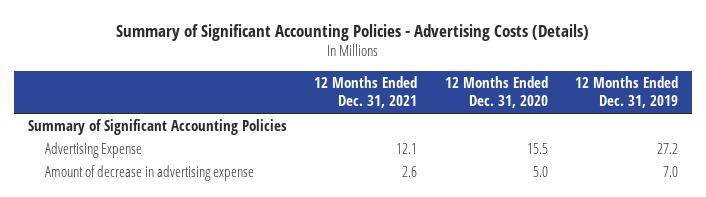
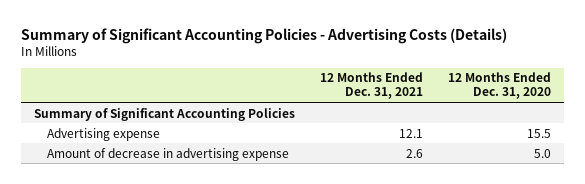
- | 12 Months Ended Dec. 31, 2021 | 12 Months Ended Dec. 31, 2020 | 12 Months Ended Dec. 31, 2019
+ | 12 Months Ended Dec. 31, 2021 | 12 Months Ended Dec. 31, 2020
- Advertising Expense | 12.1 | 15.5 | 27.2
+ Advertising expense | 12.1 | 15.5

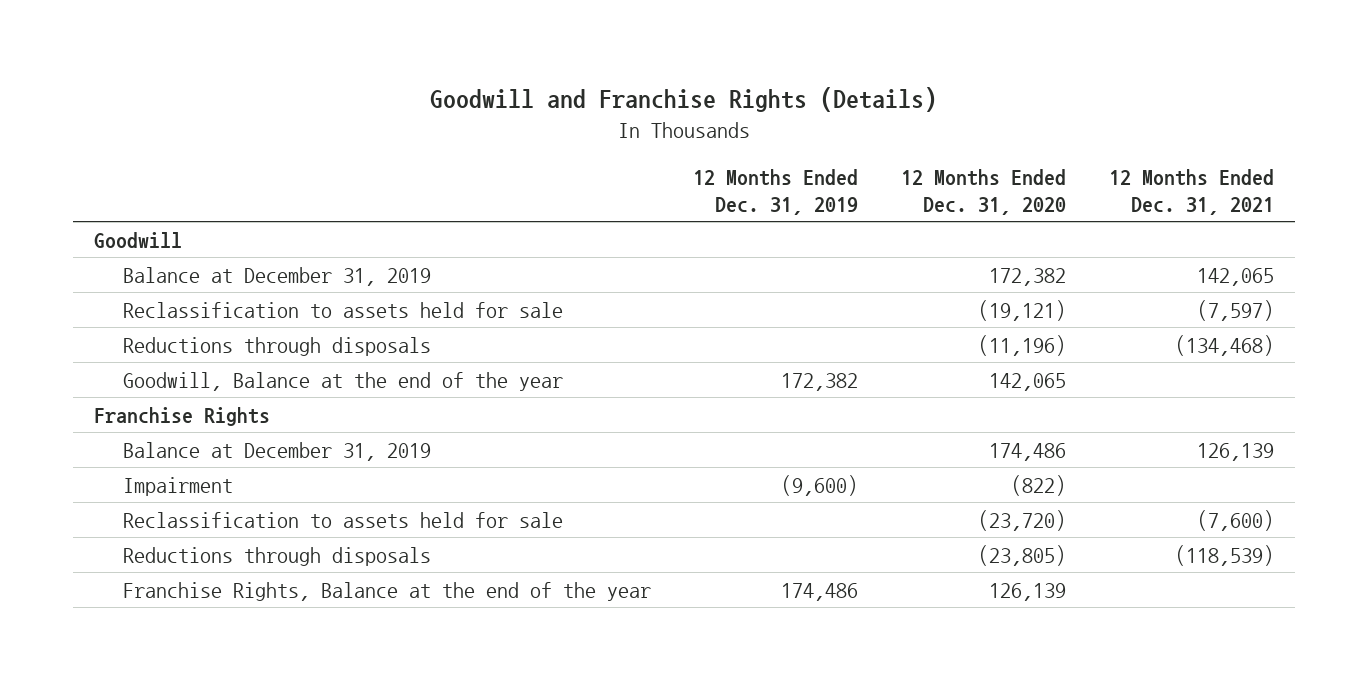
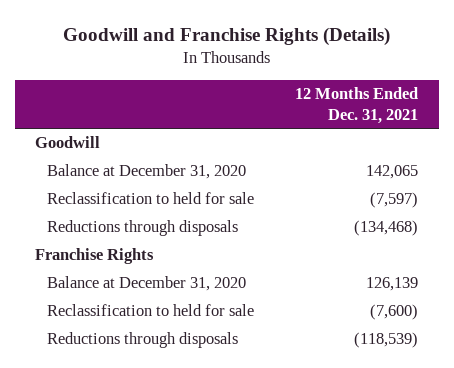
- | 12 Months Ended Dec. 31, 2019 | 12 Months Ended Dec. 31, 2020 | 12 Months Ended Dec. 31, 2021
+ | 12 Months Ended Dec. 31, 2021
- Balance at December 31, 2019 | | 172,382 | 142,065
- Reclassification to assets held for sale | | (19,121) | (7,597)
+ Balance at December 31, 2020 | 142,065
+ Reclassification to held for sale | (7,597)
- Goodwill, Balance at the end of the year | 172,382 | 142,065 |
- Balance at December 31, 2019 | | 174,486 | 126,139
- Impairment | (9,600) | (822) |
- Reclassification to assets held for sale | | (23,720) | (7,600)
+ Balance at December 31, 2020 | 126,139
+ Reclassification to held for sale | (7,600)
- Franchise Rights, Balance at the end of the year | 174,486 | 126,139 |

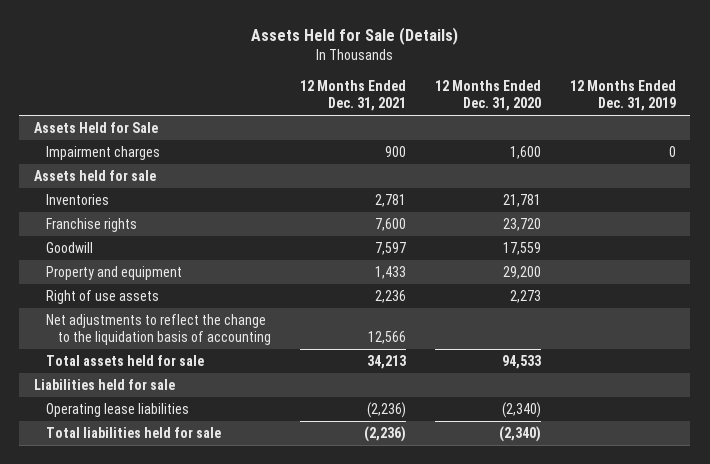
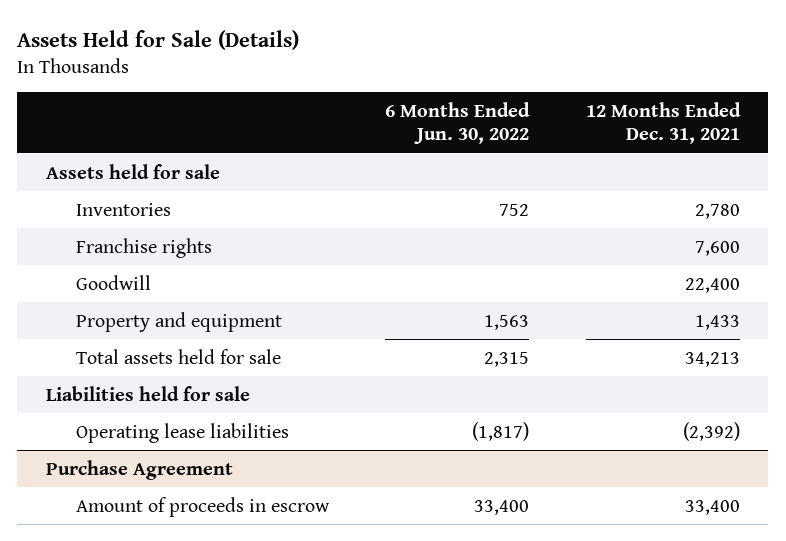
- | 12 Months Ended Dec. 31, 2021 | 12 Months Ended Dec. 31, 2020 | 12 Months Ended Dec. 31, 2019
+ | 6 Months Ended Jun. 30, 2022 | 12 Months Ended Dec. 31, 2021
- Assets Held for Sale
- Impairment charges | 900 | 1,600 | 0
- Inventories | 2,781 | 21,781 |
+ Inventories | 752 | 2,780
- Goodwill | 7,597 | 17,559 |
+ Goodwill | | 22,400
- Right of use assets | 2,236 | 2,273 |
- Net adjustments to reflect the change to the liquidation basis of accounting | 12,566 | |
- Operating lease liabilities | (2,236) | (2,340) |
- Total liabilities held for sale | (2,236) | (2,340) |
+ Operating lease liabilities | (1,817) | (2,392)
+ Purchase Agreement
+ Amount of proceeds in escrow | 33,400 | 33,400

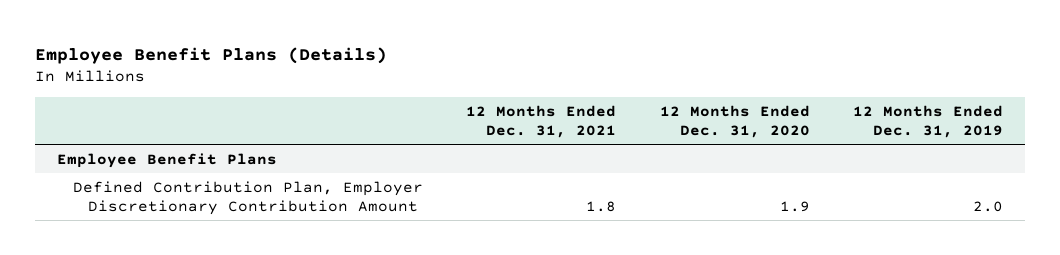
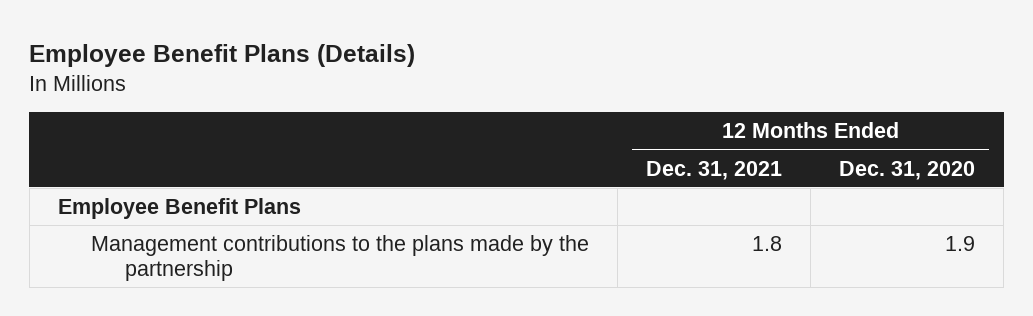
- | 12 Months Ended Dec. 31, 2021 | 12 Months Ended Dec. 31, 2020 | 12 Months Ended Dec. 31, 2019
+ | 12 Months Ended Dec. 31, 2021 | 12 Months Ended Dec. 31, 2020
- Defined Contribution Plan, Employer Discretionary Contribution Amount | 1.8 | 1.9 | 2.0
+ Management contributions to the plans made by the partnership | 1.8 | 1.9

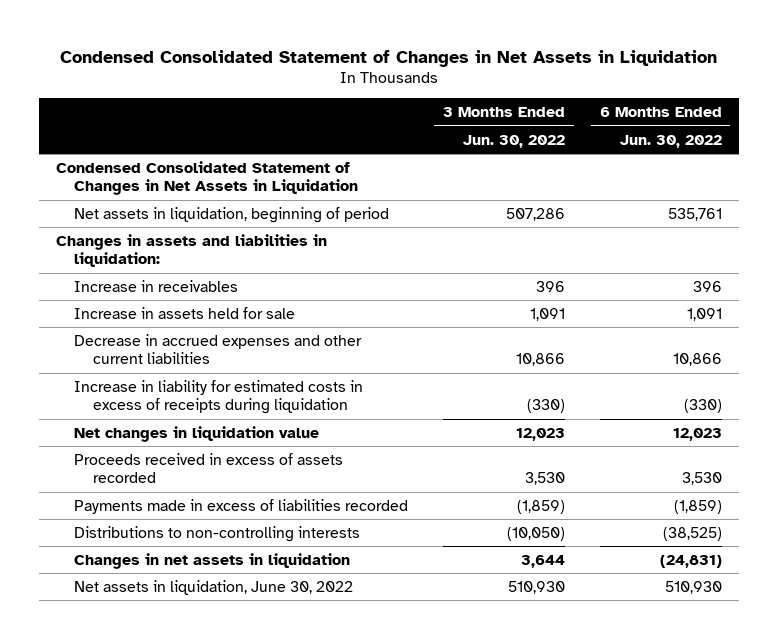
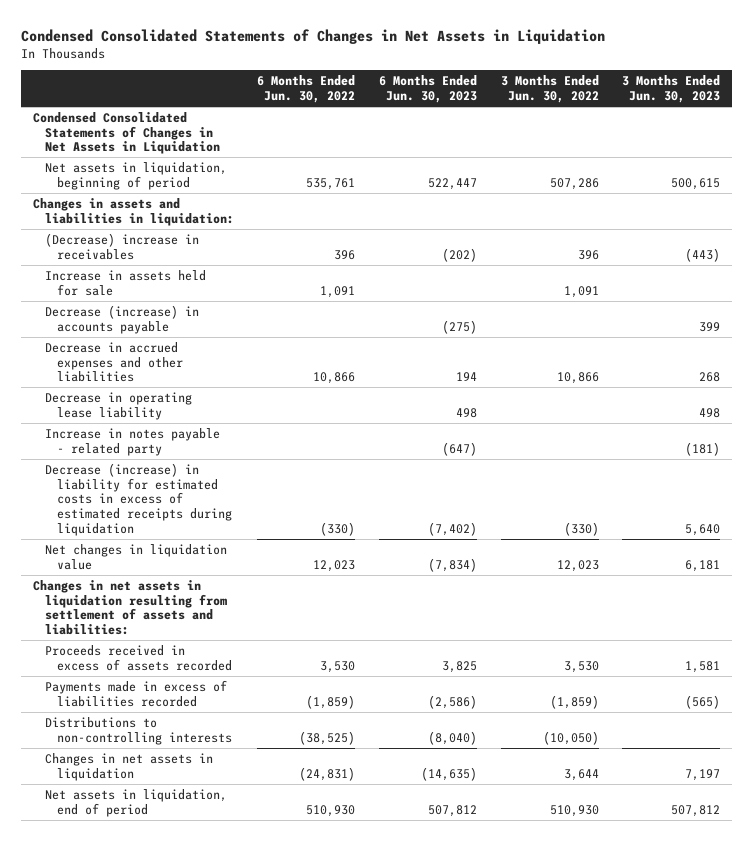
- Condensed Consolidated Statement of Changes in Net Assets in Liquidation
+ Condensed Consolidated Statements of Changes in Net Assets in Liquidation
- | 3 Months Ended Jun. 30, 2022 | 6 Months Ended Jun. 30, 2022
+ | 6 Months Ended Jun. 30, 2022 | 6 Months Ended Jun. 30, 2023 | 3 Months Ended Jun. 30, 2022 | 3 Months Ended Jun. 30, 2023
- Condensed Consolidated Statement of Changes in Net Assets in Liquidation
+ Condensed Consolidated Statements of Changes in Net Assets in Liquidation
- Increase in receivables | 396 | 396
+ (Decrease) increase in receivables | 396 | (202) | 396 | (443)
- Decrease in accrued expenses and other current liabilities | 10,866 | 10,866
- Increase in liability for estimated costs in excess of receipts during liquidation | (330) | (330)
+ Decrease (increase) in accounts payable | | (275) | | 399
+ Decrease in accrued expenses and other liabilities | 10,866 | 194 | 10,866 | 268
+ Decrease in operating lease liability | | 498 | | 498
+ Increase in notes payable - related party | | (647) | | (181)
+ Decrease (increase) in liability for estimated costs in excess of estimated receipts during liquidation | (330) | (7,402) | (330) | 5,640
+ Changes in net assets in liquidation resulting from settlement of assets and liabilities:
- Net assets in liquidation, June 30, 2022 | 510,930 | 510,930
+ Net assets in liquidation, end of period | 510,930 | 507,812 | 510,930 | 507,812

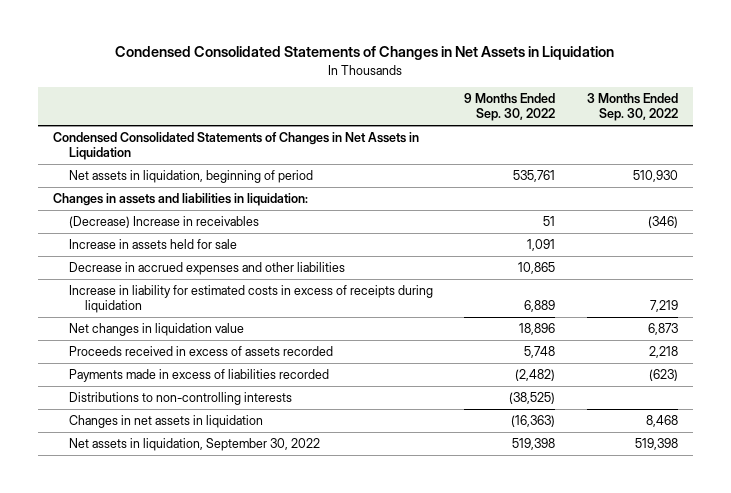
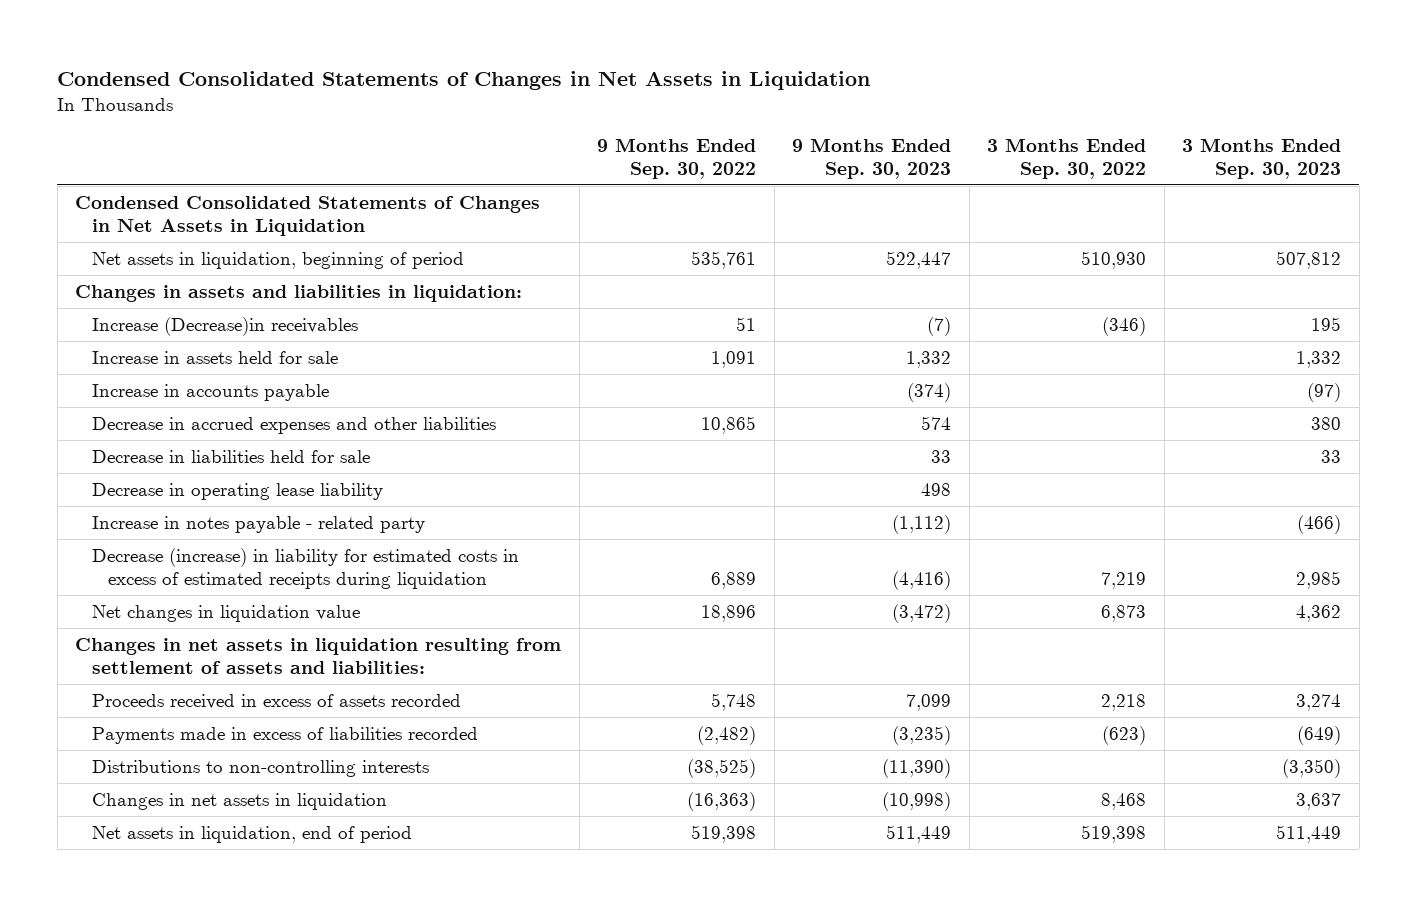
- | 9 Months Ended Sep. 30, 2022 | 3 Months Ended Sep. 30, 2022
+ | 9 Months Ended Sep. 30, 2022 | 9 Months Ended Sep. 30, 2023 | 3 Months Ended Sep. 30, 2022 | 3 Months Ended Sep. 30, 2023
- (Decrease) Increase in receivables | 51 | (346)
+ Increase (Decrease)in receivables | 51 | (7) | (346) | 195
+ Increase in accounts payable | | (374) | | (97)
- Increase in liability for estimated costs in excess of receipts during liquidation | 6,889 | 7,219
+ Decrease in liabilities held for sale | | 33 | | 33
+ Decrease in operating lease liability | | 498 | |
+ Increase in notes payable - related party | | (1,112) | | (466)
+ Decrease (increase) in liability for estimated costs in excess of estimated receipts during liquidation | 6,889 | (4,416) | 7,219 | 2,985
+ Changes in net assets in liquidation resulting from settlement of assets and liabilities:
- Net assets in liquidation, September 30, 2022 | 519,398 | 519,398
+ Net assets in liquidation, end of period | 519,398 | 511,449 | 519,398 | 511,449

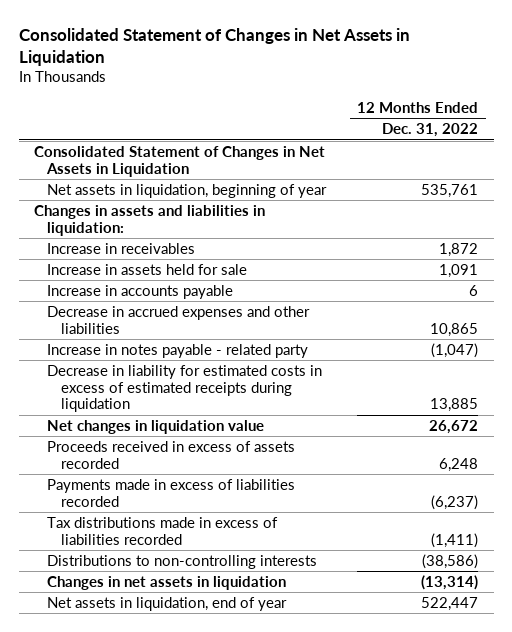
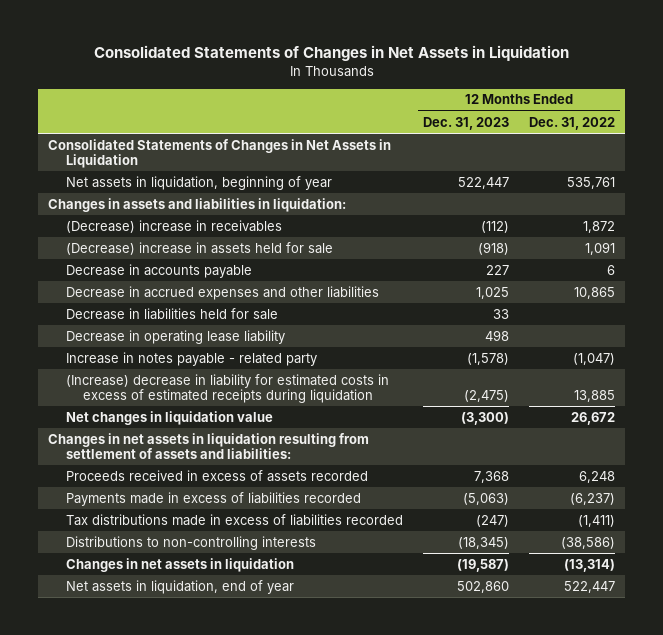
- Consolidated Statement of Changes in Net Assets in Liquidation
+ Consolidated Statements of Changes in Net Assets in Liquidation
- | 12 Months Ended Dec. 31, 2022
+ | 12 Months Ended Dec. 31, 2023 | 12 Months Ended Dec. 31, 2022
- Consolidated Statement of Changes in Net Assets in Liquidation
+ Consolidated Statements of Changes in Net Assets in Liquidation
- Increase in receivables | 1,872
- Increase in assets held for sale | 1,091
- Increase in accounts payable | 6
+ (Decrease) increase in receivables | (112) | 1,872
+ (Decrease) increase in assets held for sale | (918) | 1,091
+ Decrease in accounts payable | 227 | 6
+ Decrease in liabilities held for sale | 33 |
+ Decrease in operating lease liability | 498 |
- Decrease in liability for estimated costs in excess of estimated receipts during liquidation | 13,885
+ (Increase) decrease in liability for estimated costs in excess of estimated receipts during liquidation | (2,475) | 13,885
+ Changes in net assets in liquidation resulting from settlement of assets and liabilities:

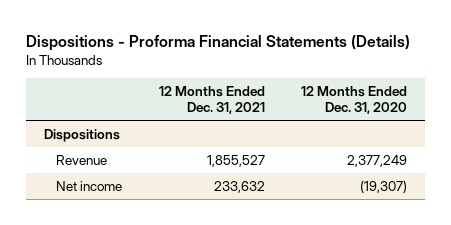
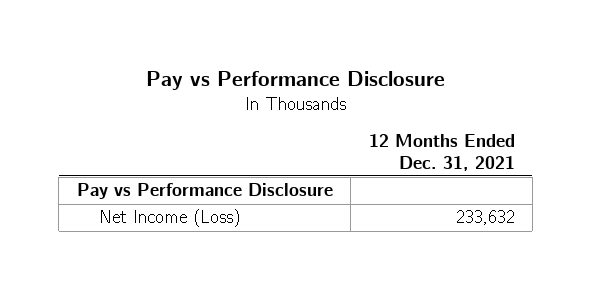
- Dispositions - Proforma Financial Statements (Details)
+ Pay vs Performance Disclosure
- | 12 Months Ended Dec. 31, 2021 | 12 Months Ended Dec. 31, 2020
+ | 12 Months Ended Dec. 31, 2021
- Dispositions
- Revenue | 1,855,527 | 2,377,249
- Net income | 233,632 | (19,307)
+ Pay vs Performance Disclosure
+ Net Income (Loss) | 233,632

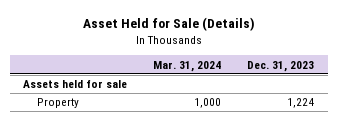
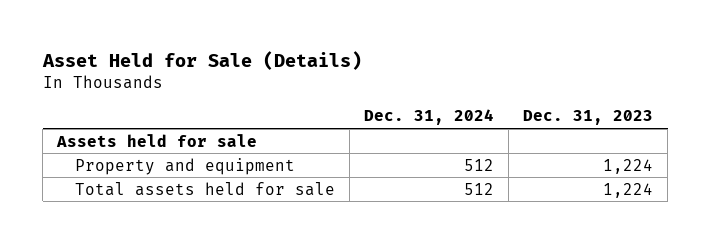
- | Mar. 31, 2024 | Dec. 31, 2023
+ | Dec. 31, 2024 | Dec. 31, 2023
- Property | 1,000 | 1,224
+ Property and equipment | 512 | 1,224
+ Total assets held for sale | 512 | 1,224

